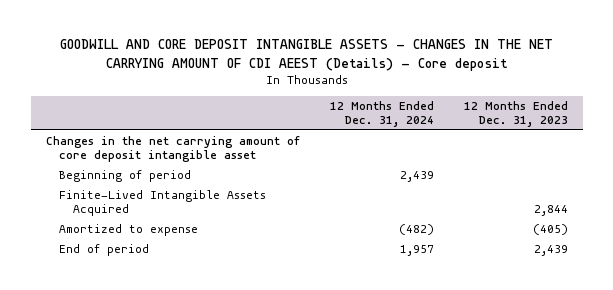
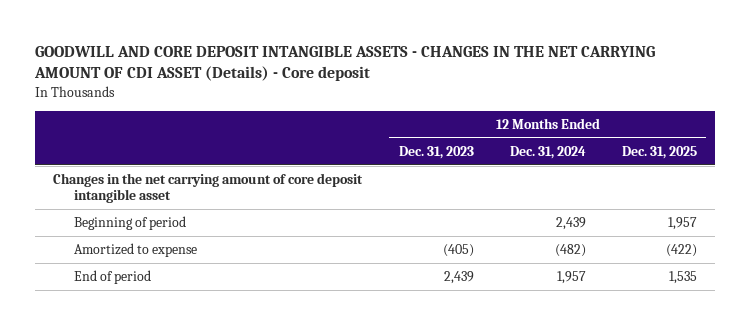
- GOODWILL AND CORE DEPOSIT INTANGIBLE ASSETS - CHANGES IN THE NET CARRYING AMOUNT OF CDI AEEST (Details) - Core deposit
+ GOODWILL AND CORE DEPOSIT INTANGIBLE ASSETS - CHANGES IN THE NET CARRYING AMOUNT OF CDI ASSET (Details) - Core deposit
- | 12 Months Ended Dec. 31, 2024 | 12 Months Ended Dec. 31, 2023
+ | 12 Months Ended Dec. 31, 2023 | 12 Months Ended Dec. 31, 2024 | 12 Months Ended Dec. 31, 2025
- Finite-Lived Intangible Assets Acquired | | 2,844

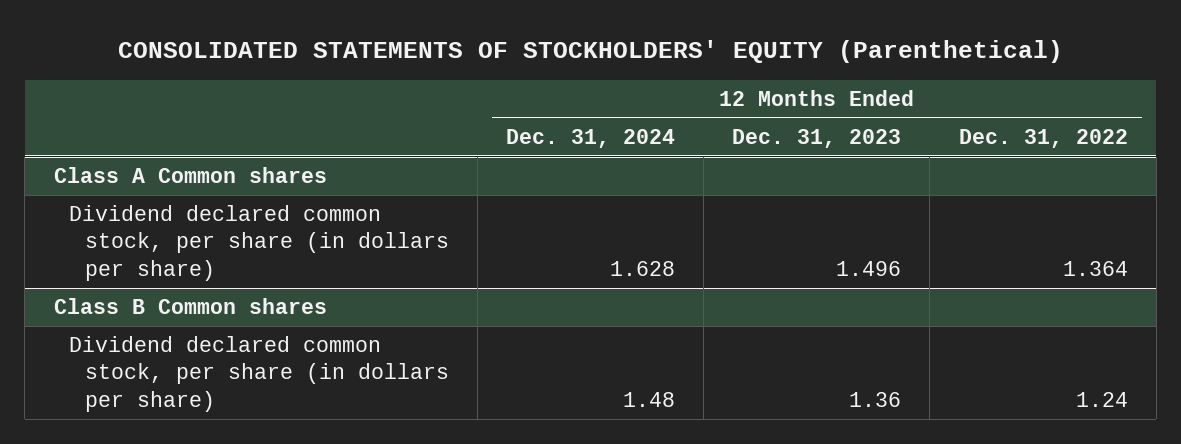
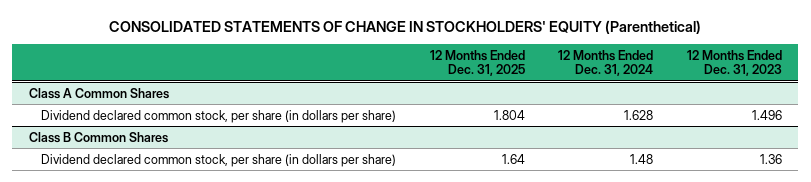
- CONSOLIDATED STATEMENTS OF STOCKHOLDERS' EQUITY (Parenthetical)
+ CONSOLIDATED STATEMENTS OF CHANGE IN STOCKHOLDERS' EQUITY (Parenthetical)
- | 12 Months Ended Dec. 31, 2024 | 12 Months Ended Dec. 31, 2023 | 12 Months Ended Dec. 31, 2022
+ | 12 Months Ended Dec. 31, 2025 | 12 Months Ended Dec. 31, 2024 | 12 Months Ended Dec. 31, 2023
- Class A Common shares
+ Class A Common Shares
- Class B Common shares
+ Class B Common Shares

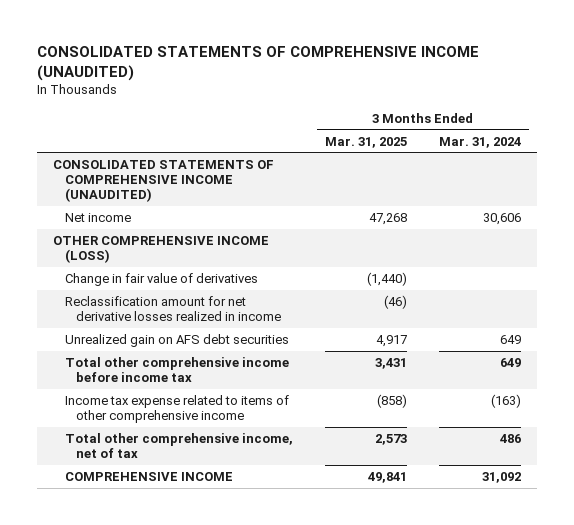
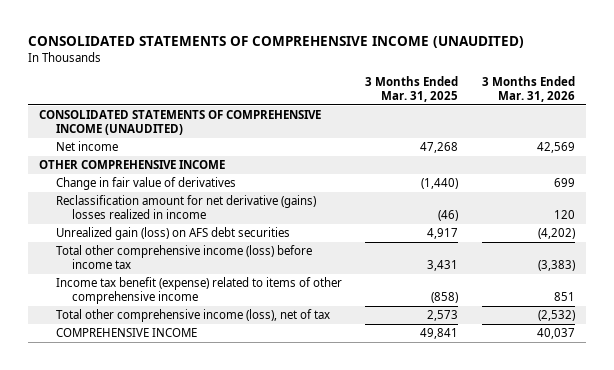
- | 3 Months Ended Mar. 31, 2025 | 3 Months Ended Mar. 31, 2024
+ | 3 Months Ended Mar. 31, 2025 | 3 Months Ended Mar. 31, 2026
- OTHER COMPREHENSIVE INCOME (LOSS)
+ OTHER COMPREHENSIVE INCOME
- Reclassification amount for net derivative losses realized in income | (46) |
- Unrealized gain on AFS debt securities | 4,917 | 649
- Total other comprehensive income before income tax | 3,431 | 649
- Income tax expense related to items of other comprehensive income | (858) | (163)
- Total other comprehensive income, net of tax | 2,573 | 486
+ Reclassification amount for net derivative (gains) losses realized in income | (46) | 120
+ Unrealized gain (loss) on AFS debt securities | 4,917 | (4,202)
+ Total other comprehensive income (loss) before income tax | 3,431 | (3,383)
+ Income tax benefit (expense) related to items of other comprehensive income | (858) | 851
+ Total other comprehensive income (loss), net of tax | 2,573 | (2,532)

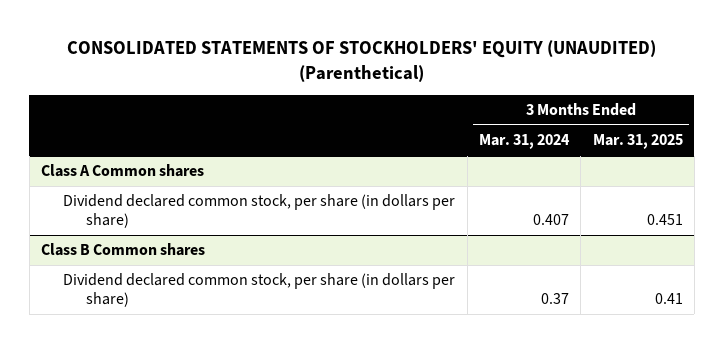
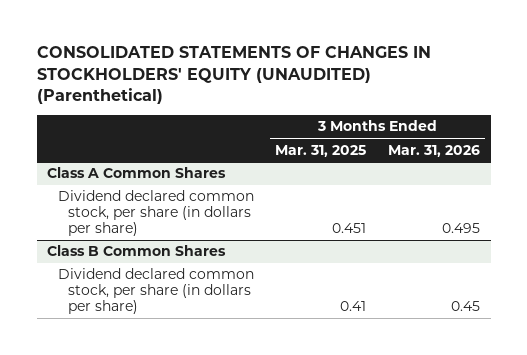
- CONSOLIDATED STATEMENTS OF STOCKHOLDERS' EQUITY (UNAUDITED) (Parenthetical)
+ CONSOLIDATED STATEMENTS OF CHANGES IN STOCKHOLDERS' EQUITY (UNAUDITED) (Parenthetical)
- | 3 Months Ended Mar. 31, 2024 | 3 Months Ended Mar. 31, 2025
+ | 3 Months Ended Mar. 31, 2025 | 3 Months Ended Mar. 31, 2026
- Class A Common shares
+ Class A Common Shares
- Class B Common shares
+ Class B Common Shares

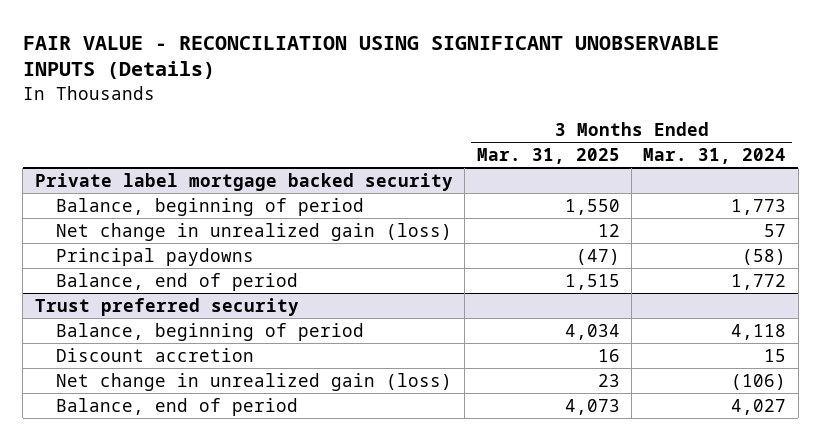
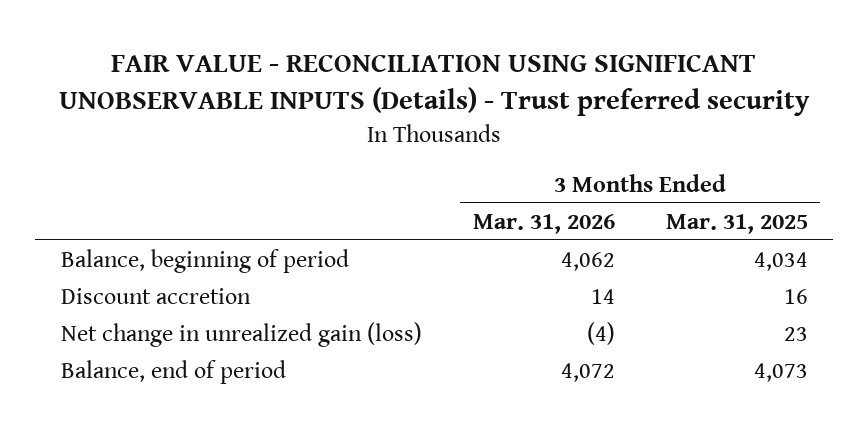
- FAIR VALUE - RECONCILIATION USING SIGNIFICANT UNOBSERVABLE INPUTS (Details)
+ FAIR VALUE - RECONCILIATION USING SIGNIFICANT UNOBSERVABLE INPUTS (Details) - Trust preferred security
- | 3 Months Ended Mar. 31, 2025 | 3 Months Ended Mar. 31, 2024
+ | 3 Months Ended Mar. 31, 2026 | 3 Months Ended Mar. 31, 2025
- Private label mortgage backed security
- Balance, beginning of period | 1,550 | 1,773
- Net change in unrealized gain (loss) | 12 | 57
- Principal paydowns | (47) | (58)
- Balance, end of period | 1,515 | 1,772
- Trust preferred security

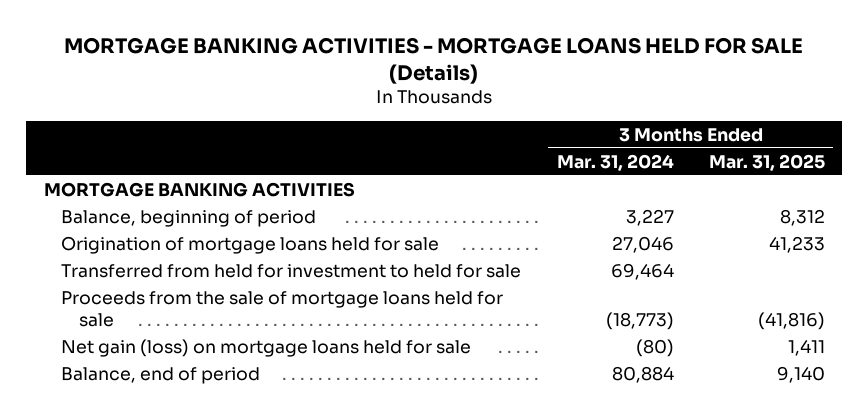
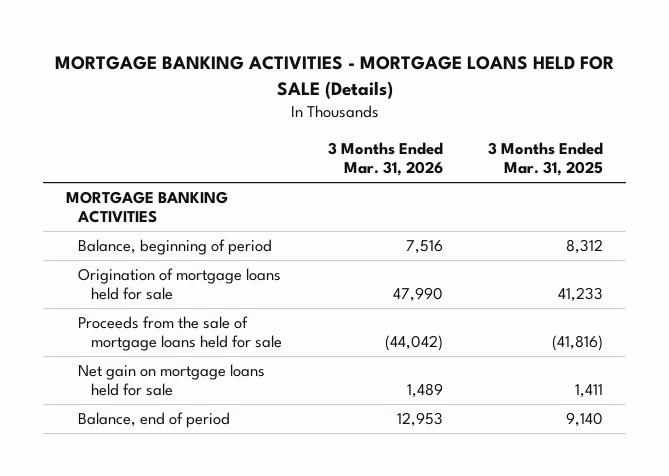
- | 3 Months Ended Mar. 31, 2024 | 3 Months Ended Mar. 31, 2025
+ | 3 Months Ended Mar. 31, 2026 | 3 Months Ended Mar. 31, 2025
- Transferred from held for investment to held for sale | 69,464 |
- Net gain (loss) on mortgage loans held for sale | (80) | 1,411
+ Net gain on mortgage loans held for sale | 1,489 | 1,411

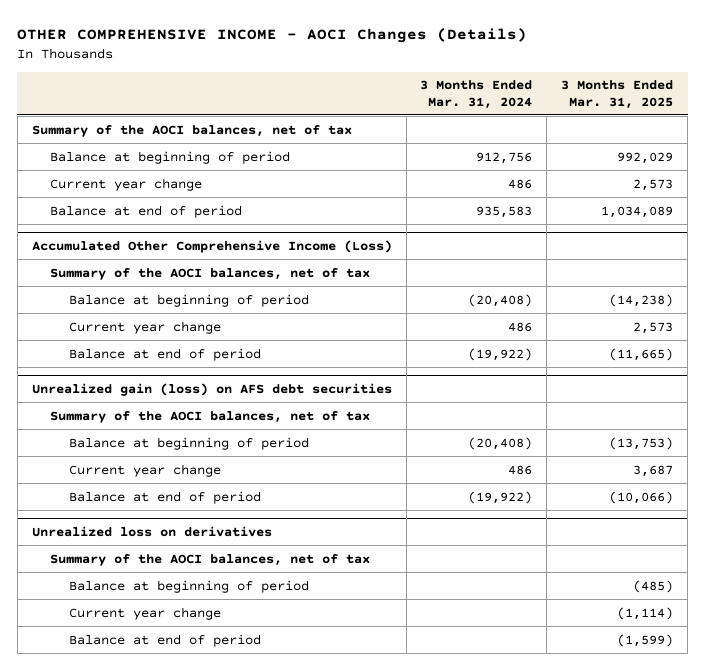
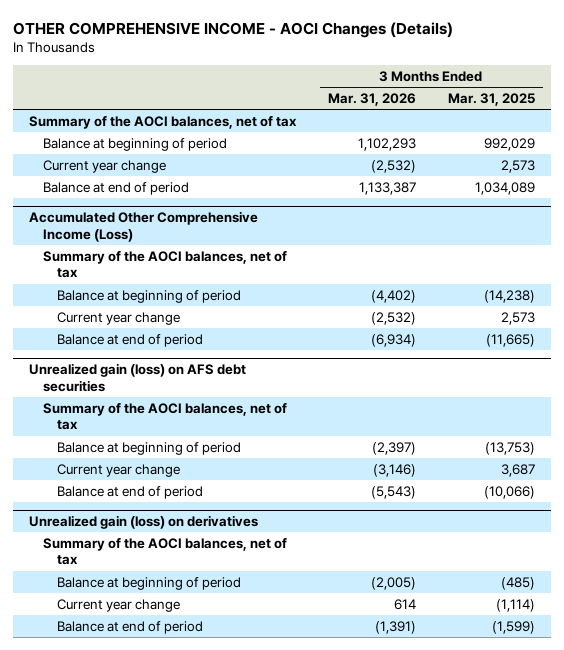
- | 3 Months Ended Mar. 31, 2024 | 3 Months Ended Mar. 31, 2025
+ | 3 Months Ended Mar. 31, 2026 | 3 Months Ended Mar. 31, 2025
- Unrealized loss on derivatives
+ Unrealized gain (loss) on derivatives

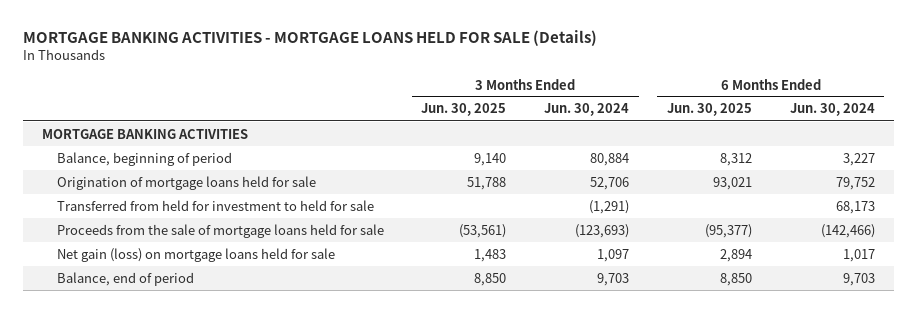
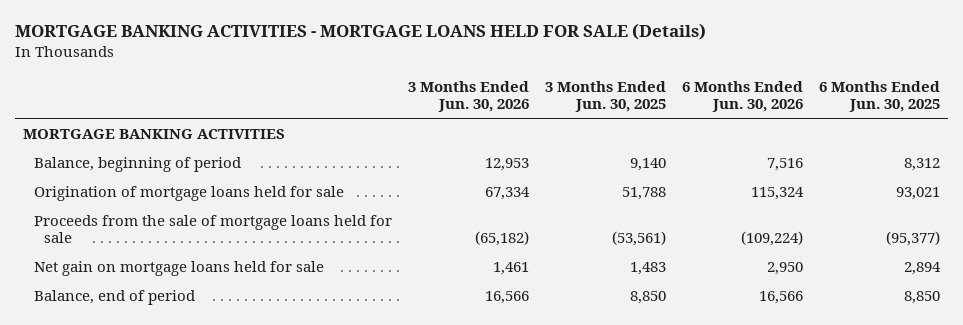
- | 3 Months Ended Jun. 30, 2025 | 3 Months Ended Jun. 30, 2024 | 6 Months Ended Jun. 30, 2025 | 6 Months Ended Jun. 30, 2024
+ | 3 Months Ended Jun. 30, 2026 | 3 Months Ended Jun. 30, 2025 | 6 Months Ended Jun. 30, 2026 | 6 Months Ended Jun. 30, 2025
- Transferred from held for investment to held for sale | | (1,291) | | 68,173
- Net gain (loss) on mortgage loans held for sale | 1,483 | 1,097 | 2,894 | 1,017
+ Net gain on mortgage loans held for sale | 1,461 | 1,483 | 2,950 | 2,894

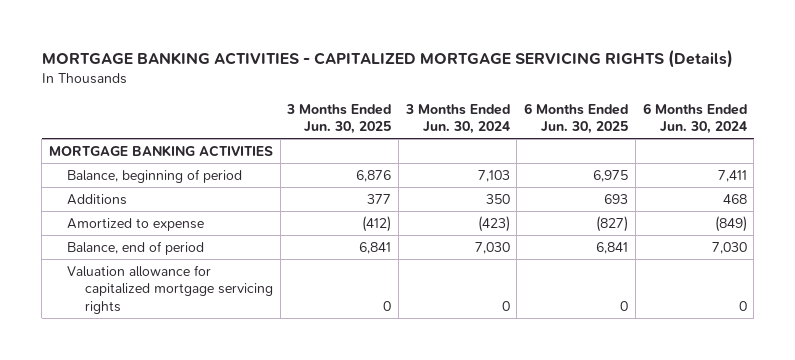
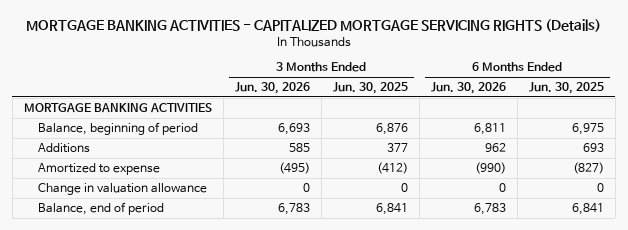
- | 3 Months Ended Jun. 30, 2025 | 3 Months Ended Jun. 30, 2024 | 6 Months Ended Jun. 30, 2025 | 6 Months Ended Jun. 30, 2024
+ | 3 Months Ended Jun. 30, 2026 | 3 Months Ended Jun. 30, 2025 | 6 Months Ended Jun. 30, 2026 | 6 Months Ended Jun. 30, 2025
+ Change in valuation allowance | 0 | 0 | 0 | 0
- Valuation allowance for capitalized mortgage servicing rights | 0 | 0 | 0 | 0

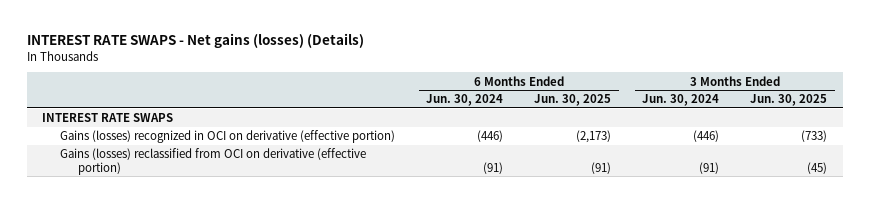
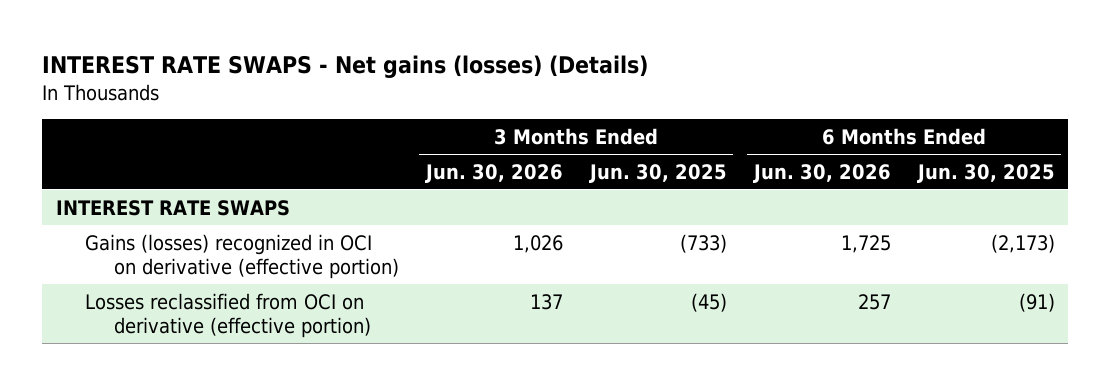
- | 6 Months Ended Jun. 30, 2024 | 6 Months Ended Jun. 30, 2025 | 3 Months Ended Jun. 30, 2024 | 3 Months Ended Jun. 30, 2025
+ | 3 Months Ended Jun. 30, 2026 | 3 Months Ended Jun. 30, 2025 | 6 Months Ended Jun. 30, 2026 | 6 Months Ended Jun. 30, 2025
- Gains (losses) reclassified from OCI on derivative (effective portion) | (91) | (91) | (91) | (45)
+ Losses reclassified from OCI on derivative (effective portion) | 137 | (45) | 257 | (91)

